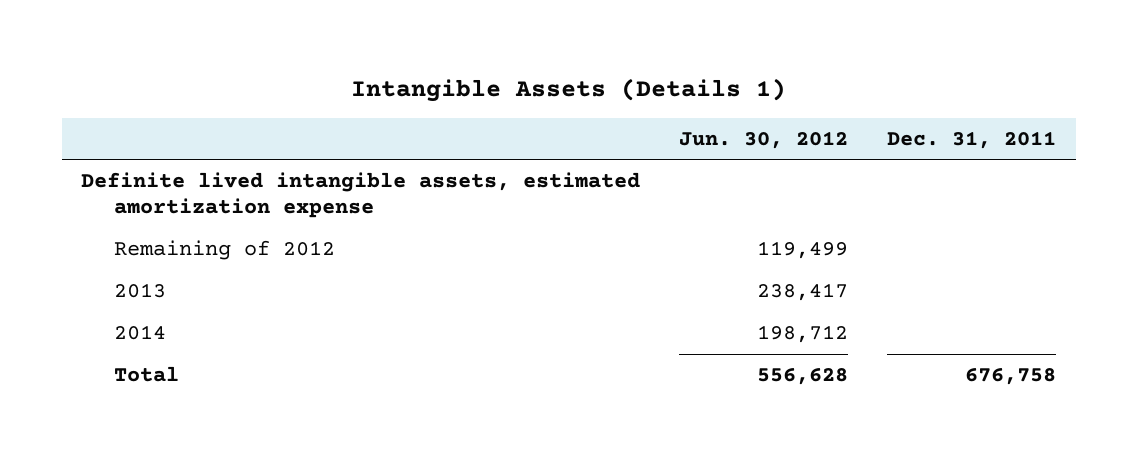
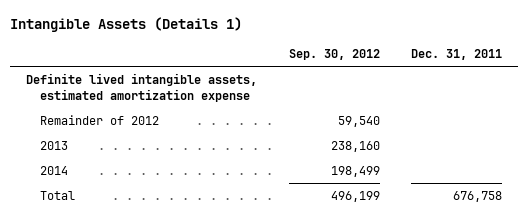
- | Jun. 30, 2012 | Dec. 31, 2011
+ | Sep. 30, 2012 | Dec. 31, 2011
- Remaining of 2012 | 119,499 |
+ Remainder of 2012 | 59,540 |

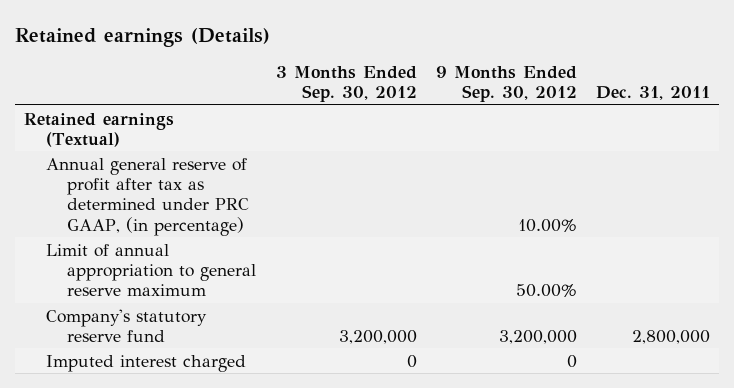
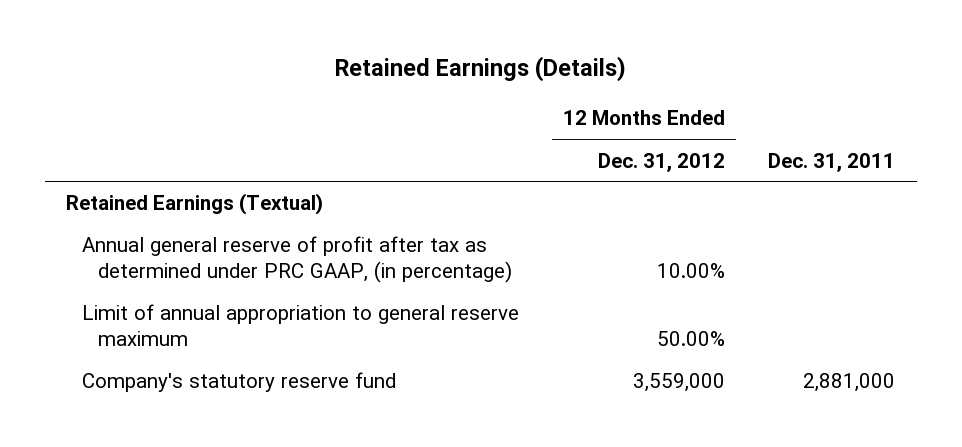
- Retained earnings (Details)
+ Retained Earnings (Details)
- | 3 Months Ended Sep. 30, 2012 | 9 Months Ended Sep. 30, 2012 | Dec. 31, 2011
+ | 12 Months Ended Dec. 31, 2012 | Dec. 31, 2011
- Retained earnings (Textual)
+ Retained Earnings (Textual)
- Company's statutory reserve fund | 3,200,000 | 3,200,000 | 2,800,000
- Imputed interest charged | 0 | 0 |
+ Company's statutory reserve fund | 3,559,000 | 2,881,000

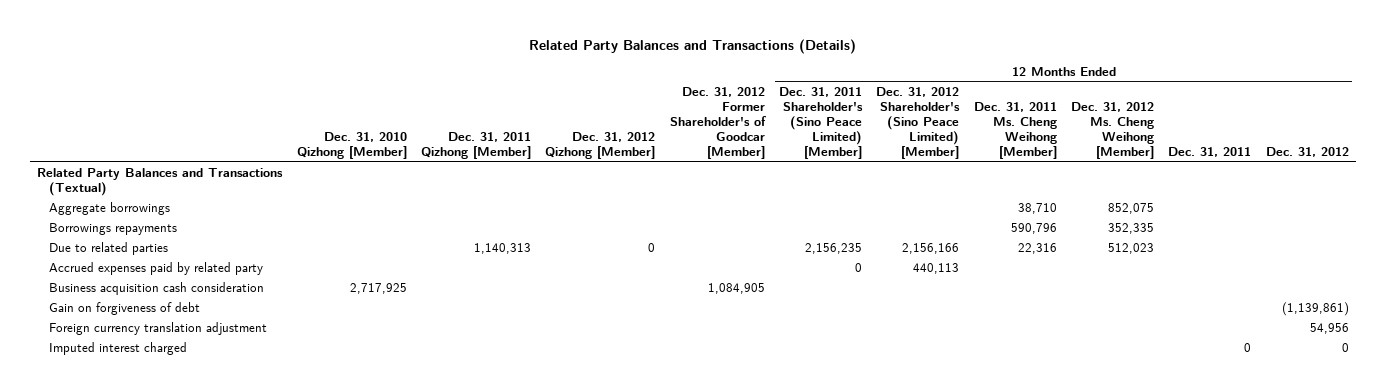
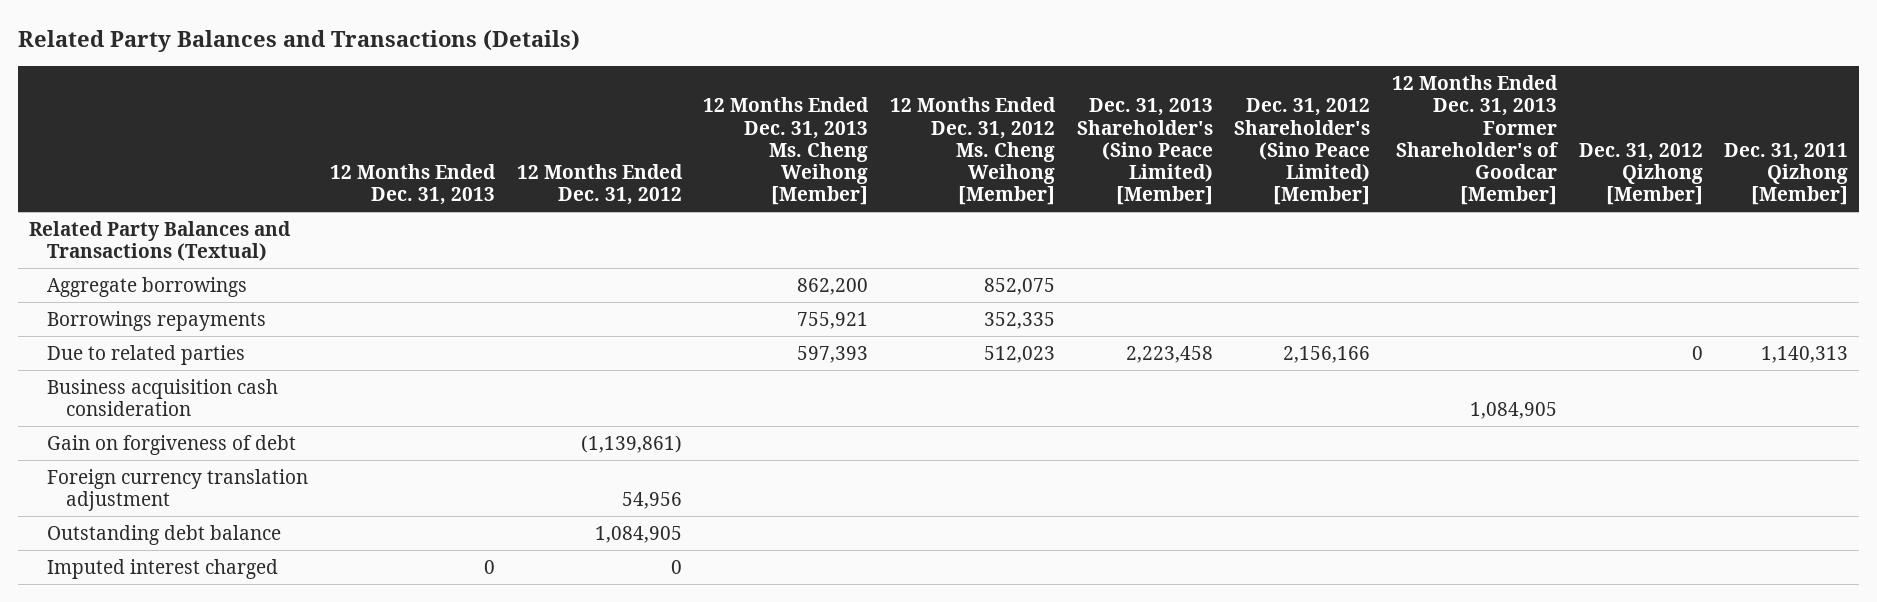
- | Dec. 31, 2010 Qizhong [Member] | Dec. 31, 2011 Qizhong [Member] | Dec. 31, 2012 Qizhong [Member] | Dec. 31, 2012 Former Shareholder's of Goodcar [Member] | 12 Months Ended Dec. 31, 2011 Shareholder's (Sino Peace Limited) [Member] | 12 Months Ended Dec. 31, 2012 Shareholder's (Sino Peace Limited) [Member] | 12 Months Ended Dec. 31, 2011 Ms. Cheng Weihong [Member] | 12 Months Ended Dec. 31, 2012 Ms. Cheng Weihong [Member] | 12 Months Ended Dec. 31, 2011 | 12 Months Ended Dec. 31, 2012
+ | 12 Months Ended Dec. 31, 2013 | 12 Months Ended Dec. 31, 2012 | 12 Months Ended Dec. 31, 2013 Ms. Cheng Weihong [Member] | 12 Months Ended Dec. 31, 2012 Ms. Cheng Weihong [Member] | Dec. 31, 2013 Shareholder's (Sino Peace Limited) [Member] | Dec. 31, 2012 Shareholder's (Sino Peace Limited) [Member] | 12 Months Ended Dec. 31, 2013 Former Shareholder's of Goodcar [Member] | Dec. 31, 2012 Qizhong [Member] | Dec. 31, 2011 Qizhong [Member]
- Accrued expenses paid by related party | | | | | 0 | 440,113 | | | |
+ Outstanding debt balance | | 1,084,905 | | | | | | |

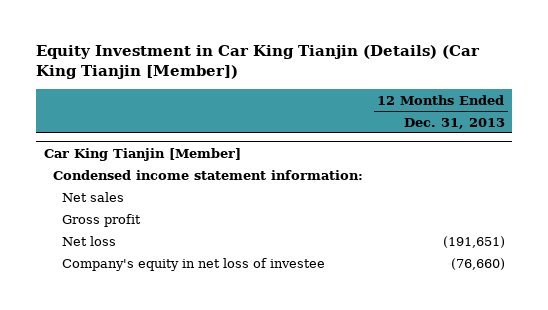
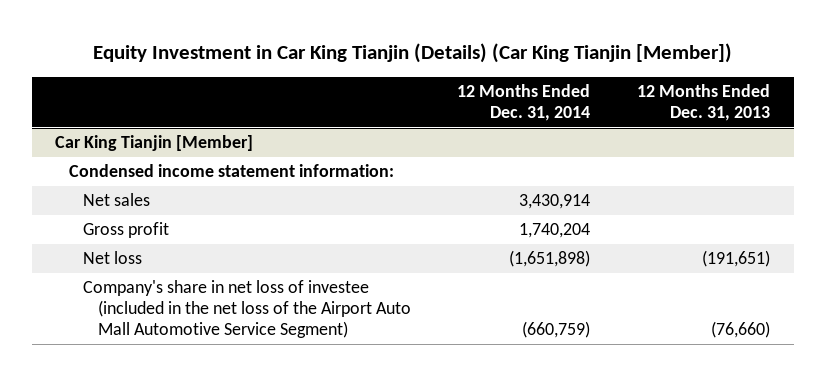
- | 12 Months Ended Dec. 31, 2013
+ | 12 Months Ended Dec. 31, 2014 | 12 Months Ended Dec. 31, 2013
@ Car King Tianjin [Member]
- Company's equity in net loss of investee | (76,660)
+ Company's share in net loss of investee (included in the net loss of the Airport Auto Mall Automotive Service Segment) | (660,759) | (76,660)

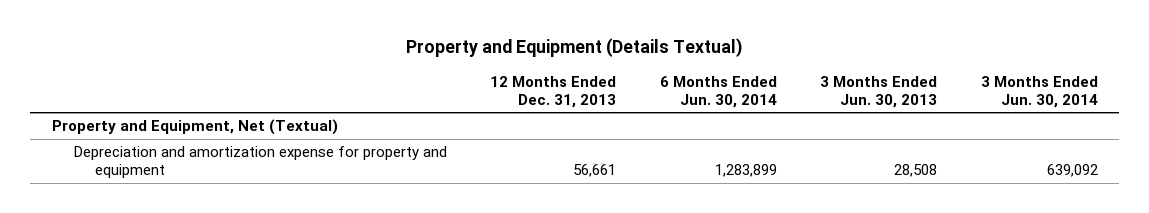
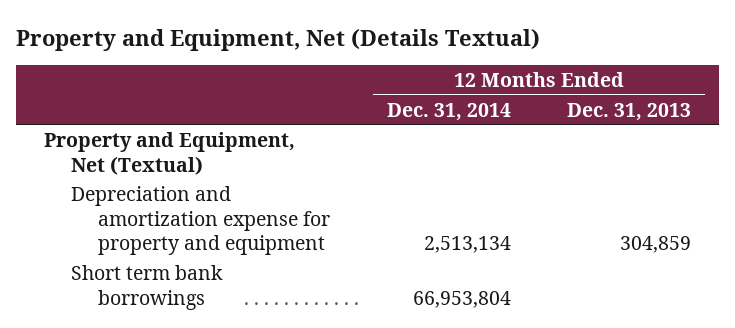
- Property and Equipment (Details Textual)
+ Property and Equipment, Net (Details Textual)
- | 12 Months Ended Dec. 31, 2013 | 6 Months Ended Jun. 30, 2014 | 3 Months Ended Jun. 30, 2013 | 3 Months Ended Jun. 30, 2014
+ | 12 Months Ended Dec. 31, 2014 | 12 Months Ended Dec. 31, 2013
- Depreciation and amortization expense for property and equipment | 56,661 | 1,283,899 | 28,508 | 639,092
+ Depreciation and amortization expense for property and equipment | 2,513,134 | 304,859
+ Short term bank borrowings | 66,953,804 |

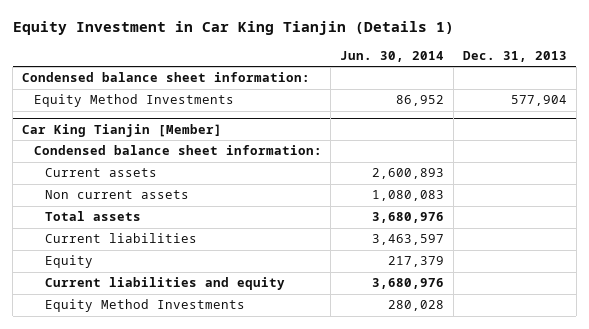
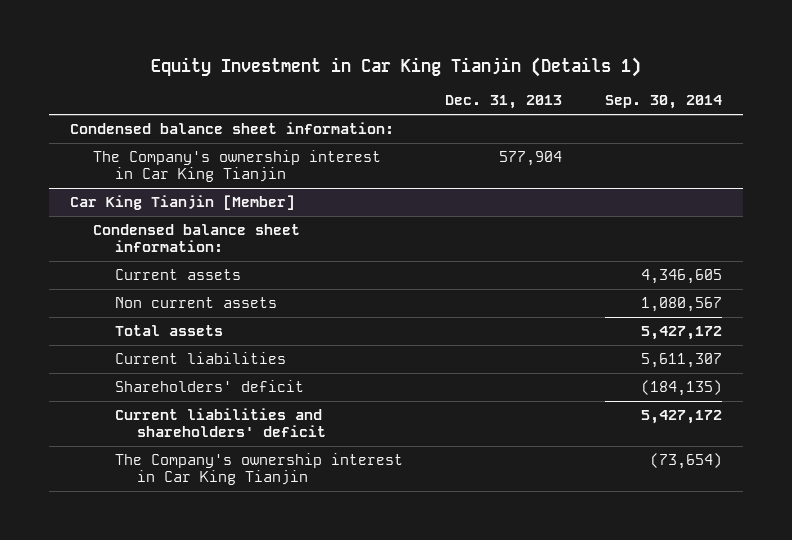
- | Jun. 30, 2014 | Dec. 31, 2013
+ | Dec. 31, 2013 | Sep. 30, 2014
- Equity Method Investments | 86,952 | 577,904
+ The Company's ownership interest in Car King Tianjin | 577,904 |
@ Car King Tianjin [Member]
- Equity | 217,379 |
- Current liabilities and equity | 3,680,976 |
- Equity Method Investments | 280,028 |
+ Shareholders' deficit | | (184,135)
+ Current liabilities and shareholders' deficit | | 5,427,172
+ The Company's ownership interest in Car King Tianjin | | (73,654)

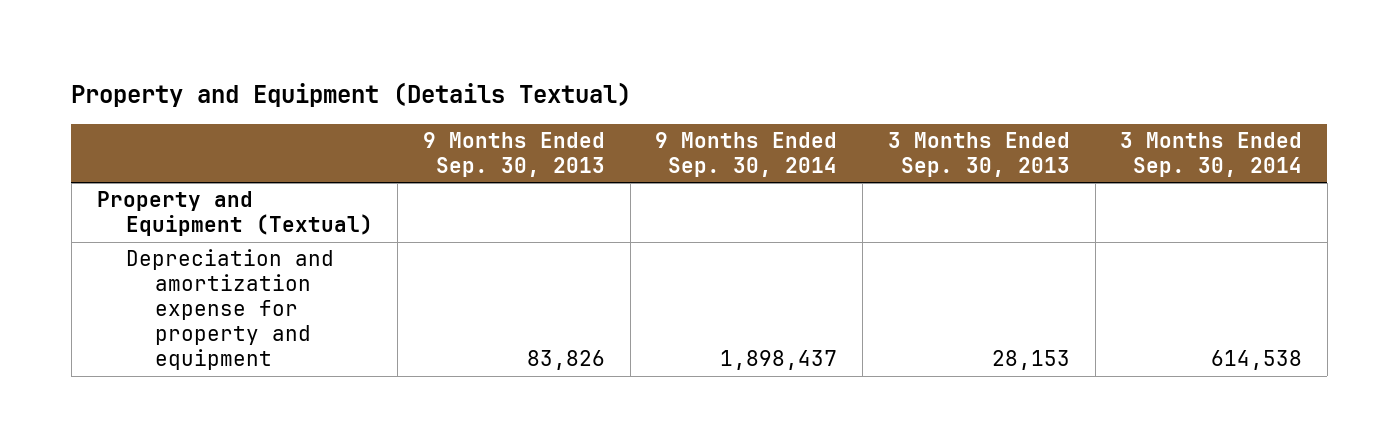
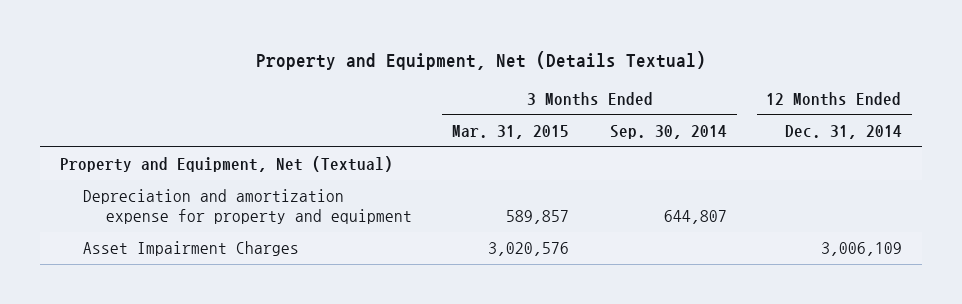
- Property and Equipment (Details Textual)
+ Property and Equipment, Net (Details Textual)
- | 9 Months Ended Sep. 30, 2013 | 9 Months Ended Sep. 30, 2014 | 3 Months Ended Sep. 30, 2013 | 3 Months Ended Sep. 30, 2014
+ | 3 Months Ended Mar. 31, 2015 | 3 Months Ended Sep. 30, 2014 | 12 Months Ended Dec. 31, 2014
- Property and Equipment (Textual)
- Depreciation and amortization expense for property and equipment | 83,826 | 1,898,437 | 28,153 | 614,538
+ Property and Equipment, Net (Textual)
+ Depreciation and amortization expense for property and equipment | 589,857 | 644,807 |
+ Asset Impairment Charges | 3,020,576 | | 3,006,109

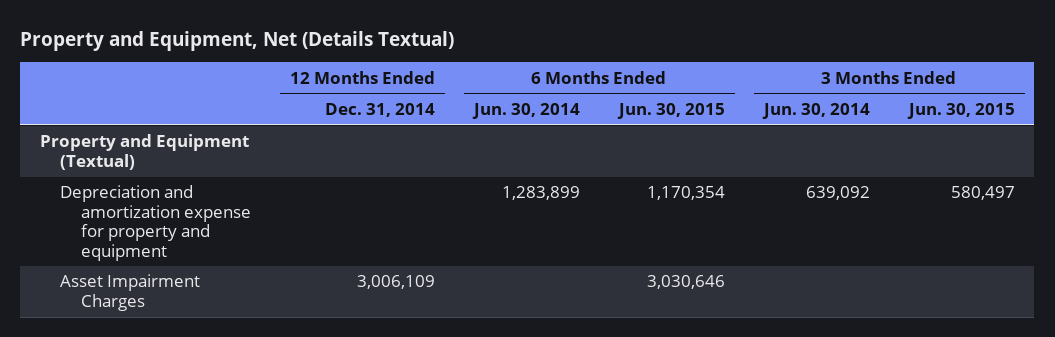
- | 3 Months Ended Mar. 31, 2015 | 3 Months Ended Sep. 30, 2014 | 12 Months Ended Dec. 31, 2014
+ | 12 Months Ended Dec. 31, 2014 | 6 Months Ended Jun. 30, 2014 | 6 Months Ended Jun. 30, 2015 | 3 Months Ended Jun. 30, 2014 | 3 Months Ended Jun. 30, 2015
- Property and Equipment, Net (Textual)
+ Property and Equipment (Textual)

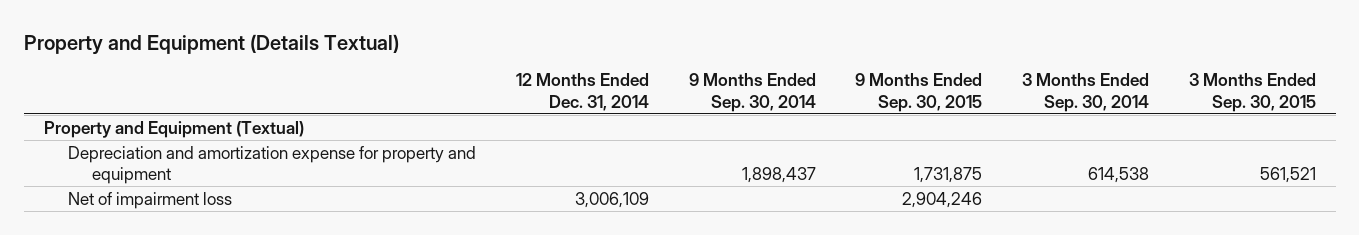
- Property and Equipment, Net (Details Textual)
+ Property and Equipment (Details Textual)
- | 12 Months Ended Dec. 31, 2014 | 6 Months Ended Jun. 30, 2014 | 6 Months Ended Jun. 30, 2015 | 3 Months Ended Jun. 30, 2014 | 3 Months Ended Jun. 30, 2015
+ | 12 Months Ended Dec. 31, 2014 | 9 Months Ended Sep. 30, 2014 | 9 Months Ended Sep. 30, 2015 | 3 Months Ended Sep. 30, 2014 | 3 Months Ended Sep. 30, 2015
- Asset Impairment Charges | 3,006,109 | | 3,030,646 | |
+ Net of impairment loss | 3,006,109 | | 2,904,246 | |

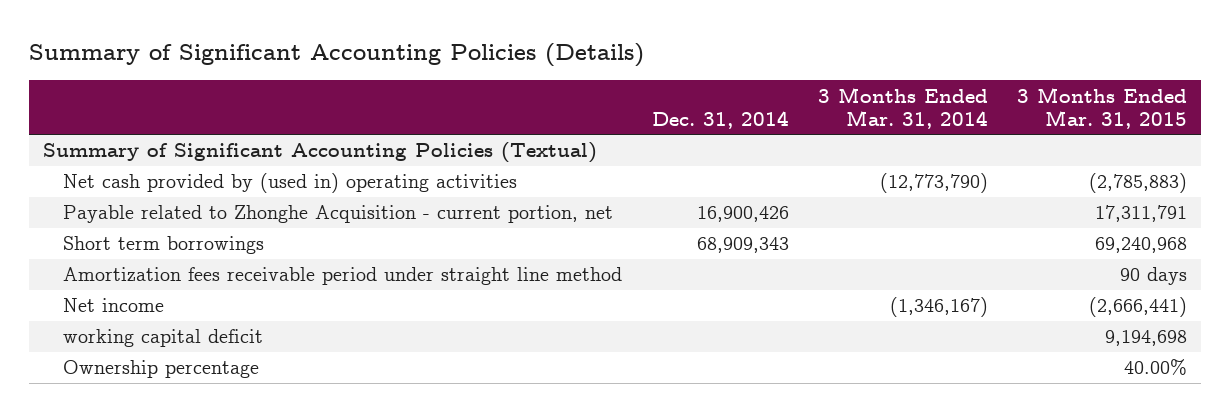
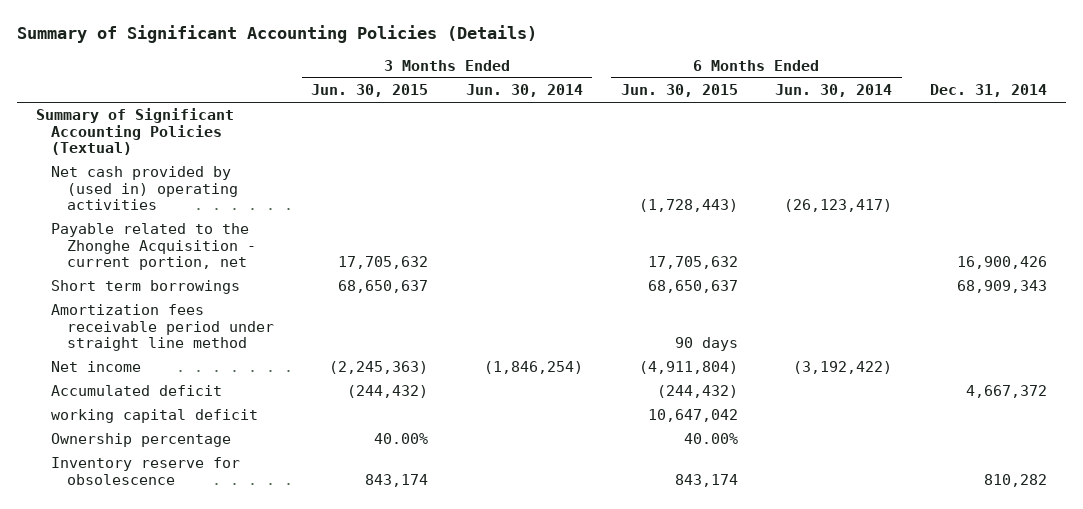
- | Dec. 31, 2014 | 3 Months Ended Mar. 31, 2014 | 3 Months Ended Mar. 31, 2015
+ | 3 Months Ended Jun. 30, 2015 | 3 Months Ended Jun. 30, 2014 | 6 Months Ended Jun. 30, 2015 | 6 Months Ended Jun. 30, 2014 | Dec. 31, 2014
- Payable related to Zhonghe Acquisition - current portion, net | 16,900,426 | | 17,311,791
+ Payable related to the Zhonghe Acquisition - current portion, net | 17,705,632 | | 17,705,632 | | 16,900,426
+ Accumulated deficit | (244,432) | | (244,432) | | 4,667,372
+ Inventory reserve for obsolescence | 843,174 | | 843,174 | | 810,282

